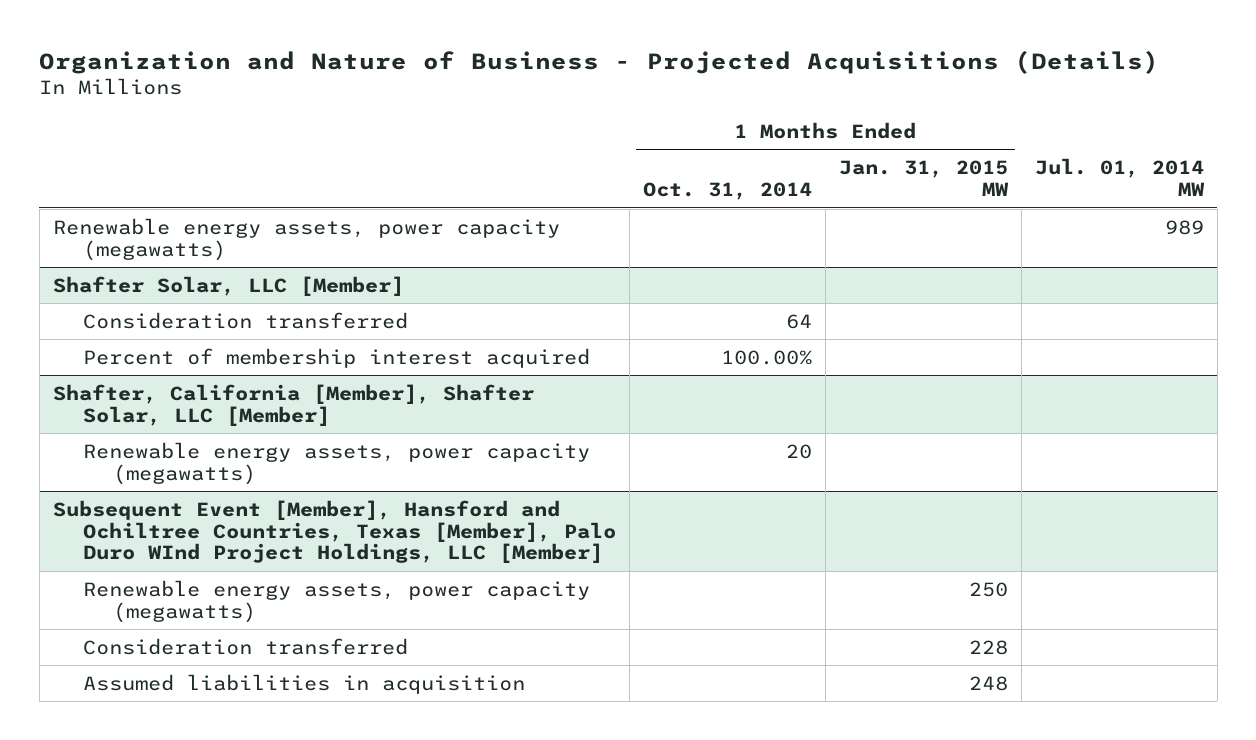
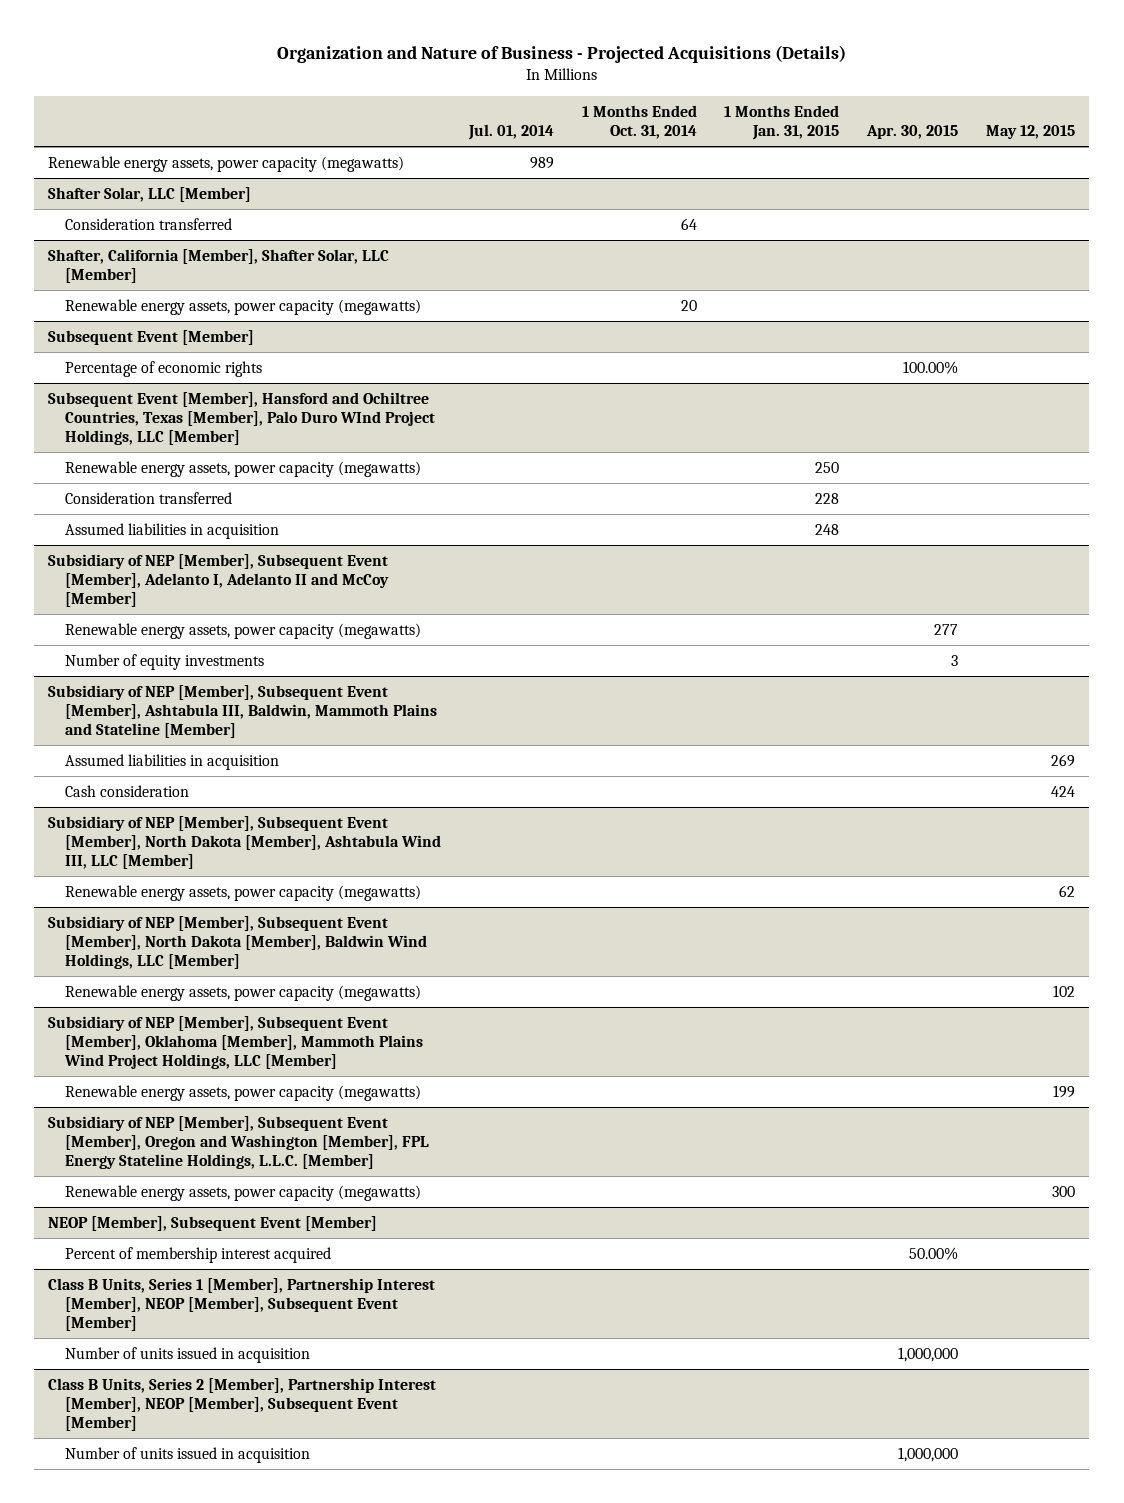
- | 1 Months Ended Oct. 31, 2014 | 1 Months Ended Jan. 31, 2015 MW | Jul. 01, 2014 MW
+ | Jul. 01, 2014 | 1 Months Ended Oct. 31, 2014 | 1 Months Ended Jan. 31, 2015 | Apr. 30, 2015 | May 12, 2015
@ Shafter Solar, LLC [Member]
- Percent of membership interest acquired | 100.00% | |
+ Subsequent Event [Member]
+ Percentage of economic rights | | | | 100.00% |
+ Subsidiary of NEP [Member], Subsequent Event [Member], Adelanto I, Adelanto II and McCoy [Member]
+ Renewable energy assets, power capacity (megawatts) | | | | 277 |
+ Number of equity investments | | | | 3 |
+ Subsidiary of NEP [Member], Subsequent Event [Member], Ashtabula III, Baldwin, Mammoth Plains and Stateline [Member]
+ Assumed liabilities in acquisition | | | | | 269
+ Cash consideration | | | | | 424
+ Subsidiary of NEP [Member], Subsequent Event [Member], North Dakota [Member], Ashtabula Wind III, LLC [Member]
+ Renewable energy assets, power capacity (megawatts) | | | | | 62
+ Subsidiary of NEP [Member], Subsequent Event [Member], North Dakota [Member], Baldwin Wind Holdings, LLC [Member]
+ Renewable energy assets, power capacity (megawatts) | | | | | 102
+ Subsidiary of NEP [Member], Subsequent Event [Member], Oklahoma [Member], Mammoth Plains Wind Project Holdings, LLC [Member]
+ Renewable energy assets, power capacity (megawatts) | | | | | 199
+ Subsidiary of NEP [Member], Subsequent Event [Member], Oregon and Washington [Member], FPL Energy Stateline Holdings, L.L.C. [Member]
+ Renewable energy assets, power capacity (megawatts) | | | | | 300
+ NEOP [Member], Subsequent Event [Member]
+ Percent of membership interest acquired | | | | 50.00% |
+ Class B Units, Series 1 [Member], Partnership Interest [Member], NEOP [Member], Subsequent Event [Member]
+ Number of units issued in acquisition | | | | 1,000,000 |
+ Class B Units, Series 2 [Member], Partnership Interest [Member], NEOP [Member], Subsequent Event [Member]
+ Number of units issued in acquisition | | | | 1,000,000 |

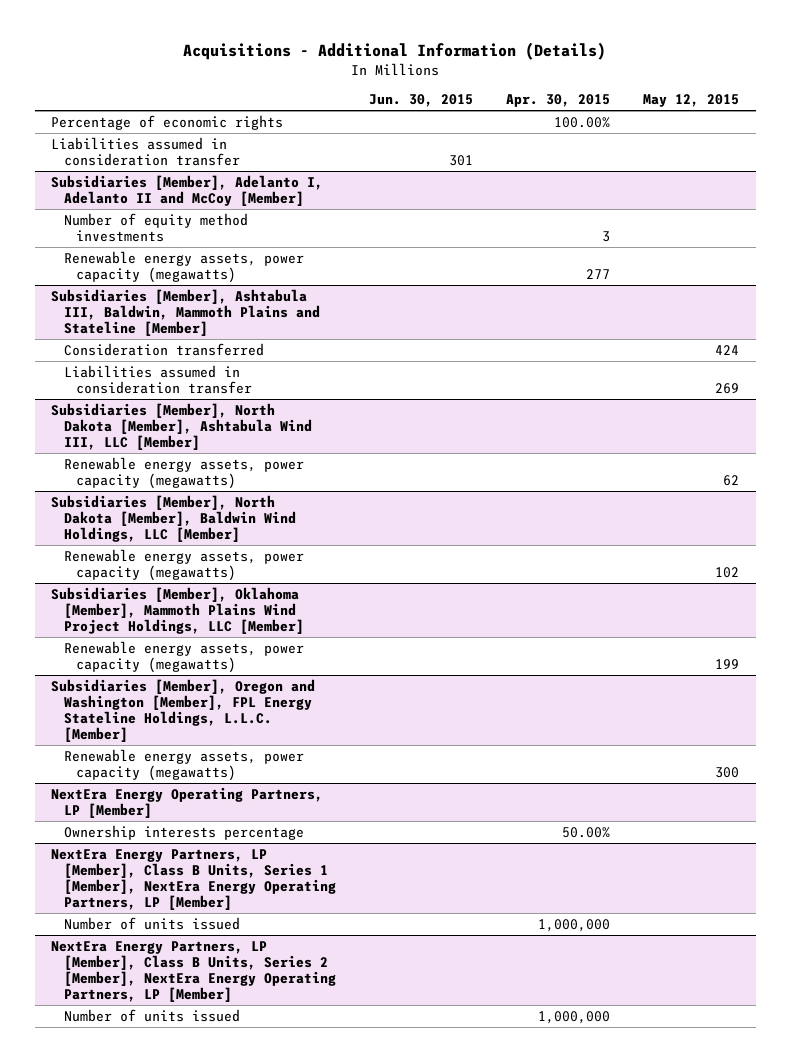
- Organization and Nature of Business - Projected Acquisitions (Details)
+ Acquisitions - Additional Information (Details)
- | Jul. 01, 2014 | 1 Months Ended Oct. 31, 2014 | 1 Months Ended Jan. 31, 2015 | Apr. 30, 2015 | May 12, 2015
+ | Jun. 30, 2015 | Apr. 30, 2015 | May 12, 2015
- Renewable energy assets, power capacity (megawatts) | 989 | | | |
- Shafter Solar, LLC [Member]
- Consideration transferred | | 64 | | |
- Shafter, California [Member], Shafter Solar, LLC [Member]
- Renewable energy assets, power capacity (megawatts) | | 20 | | |
- Subsequent Event [Member]
- Percentage of economic rights | | | | 100.00% |
- Subsequent Event [Member], Hansford and Ochiltree Countries, Texas [Member], Palo Duro WInd Project Holdings, LLC [Member]
- Renewable energy assets, power capacity (megawatts) | | | 250 | |
- Consideration transferred | | | 228 | |
- Assumed liabilities in acquisition | | | 248 | |
- Subsidiary of NEP [Member], Subsequent Event [Member], Adelanto I, Adelanto II and McCoy [Member]
+ Percentage of economic rights | | 100.00% |
+ Liabilities assumed in consideration transfer | 301 | |
+ Subsidiaries [Member], Adelanto I, Adelanto II and McCoy [Member]
+ Number of equity method investments | | 3 |
- Number of equity investments | | | | 3 |
- Subsidiary of NEP [Member], Subsequent Event [Member], Ashtabula III, Baldwin, Mammoth Plains and Stateline [Member]
- Assumed liabilities in acquisition | | | | | 269
- Cash consideration | | | | | 424
- Subsidiary of NEP [Member], Subsequent Event [Member], North Dakota [Member], Ashtabula Wind III, LLC [Member]
+ Subsidiaries [Member], Ashtabula III, Baldwin, Mammoth Plains and Stateline [Member]
+ Consideration transferred | | | 424
+ Liabilities assumed in consideration transfer | | | 269
+ Subsidiaries [Member], North Dakota [Member], Ashtabula Wind III, LLC [Member]
- Subsidiary of NEP [Member], Subsequent Event [Member], North Dakota [Member], Baldwin Wind Holdings, LLC [Member]
+ Subsidiaries [Member], North Dakota [Member], Baldwin Wind Holdings, LLC [Member]
- Subsidiary of NEP [Member], Subsequent Event [Member], Oklahoma [Member], Mammoth Plains Wind Project Holdings, LLC [Member]
+ Subsidiaries [Member], Oklahoma [Member], Mammoth Plains Wind Project Holdings, LLC [Member]
- Subsidiary of NEP [Member], Subsequent Event [Member], Oregon and Washington [Member], FPL Energy Stateline Holdings, L.L.C. [Member]
+ Subsidiaries [Member], Oregon and Washington [Member], FPL Energy Stateline Holdings, L.L.C. [Member]
- NEOP [Member], Subsequent Event [Member]
- Percent of membership interest acquired | | | | 50.00% |
- Class B Units, Series 1 [Member], Partnership Interest [Member], NEOP [Member], Subsequent Event [Member]
- Number of units issued in acquisition | | | | 1,000,000 |
- Class B Units, Series 2 [Member], Partnership Interest [Member], NEOP [Member], Subsequent Event [Member]
- Number of units issued in acquisition | | | | 1,000,000 |
+ NextEra Energy Operating Partners, LP [Member]
+ Ownership interests percentage | | 50.00% |
+ NextEra Energy Partners, LP [Member], Class B Units, Series 1 [Member], NextEra Energy Operating Partners, LP [Member]
+ Number of units issued | | 1,000,000 |
+ NextEra Energy Partners, LP [Member], Class B Units, Series 2 [Member], NextEra Energy Operating Partners, LP [Member]
+ Number of units issued | | 1,000,000 |

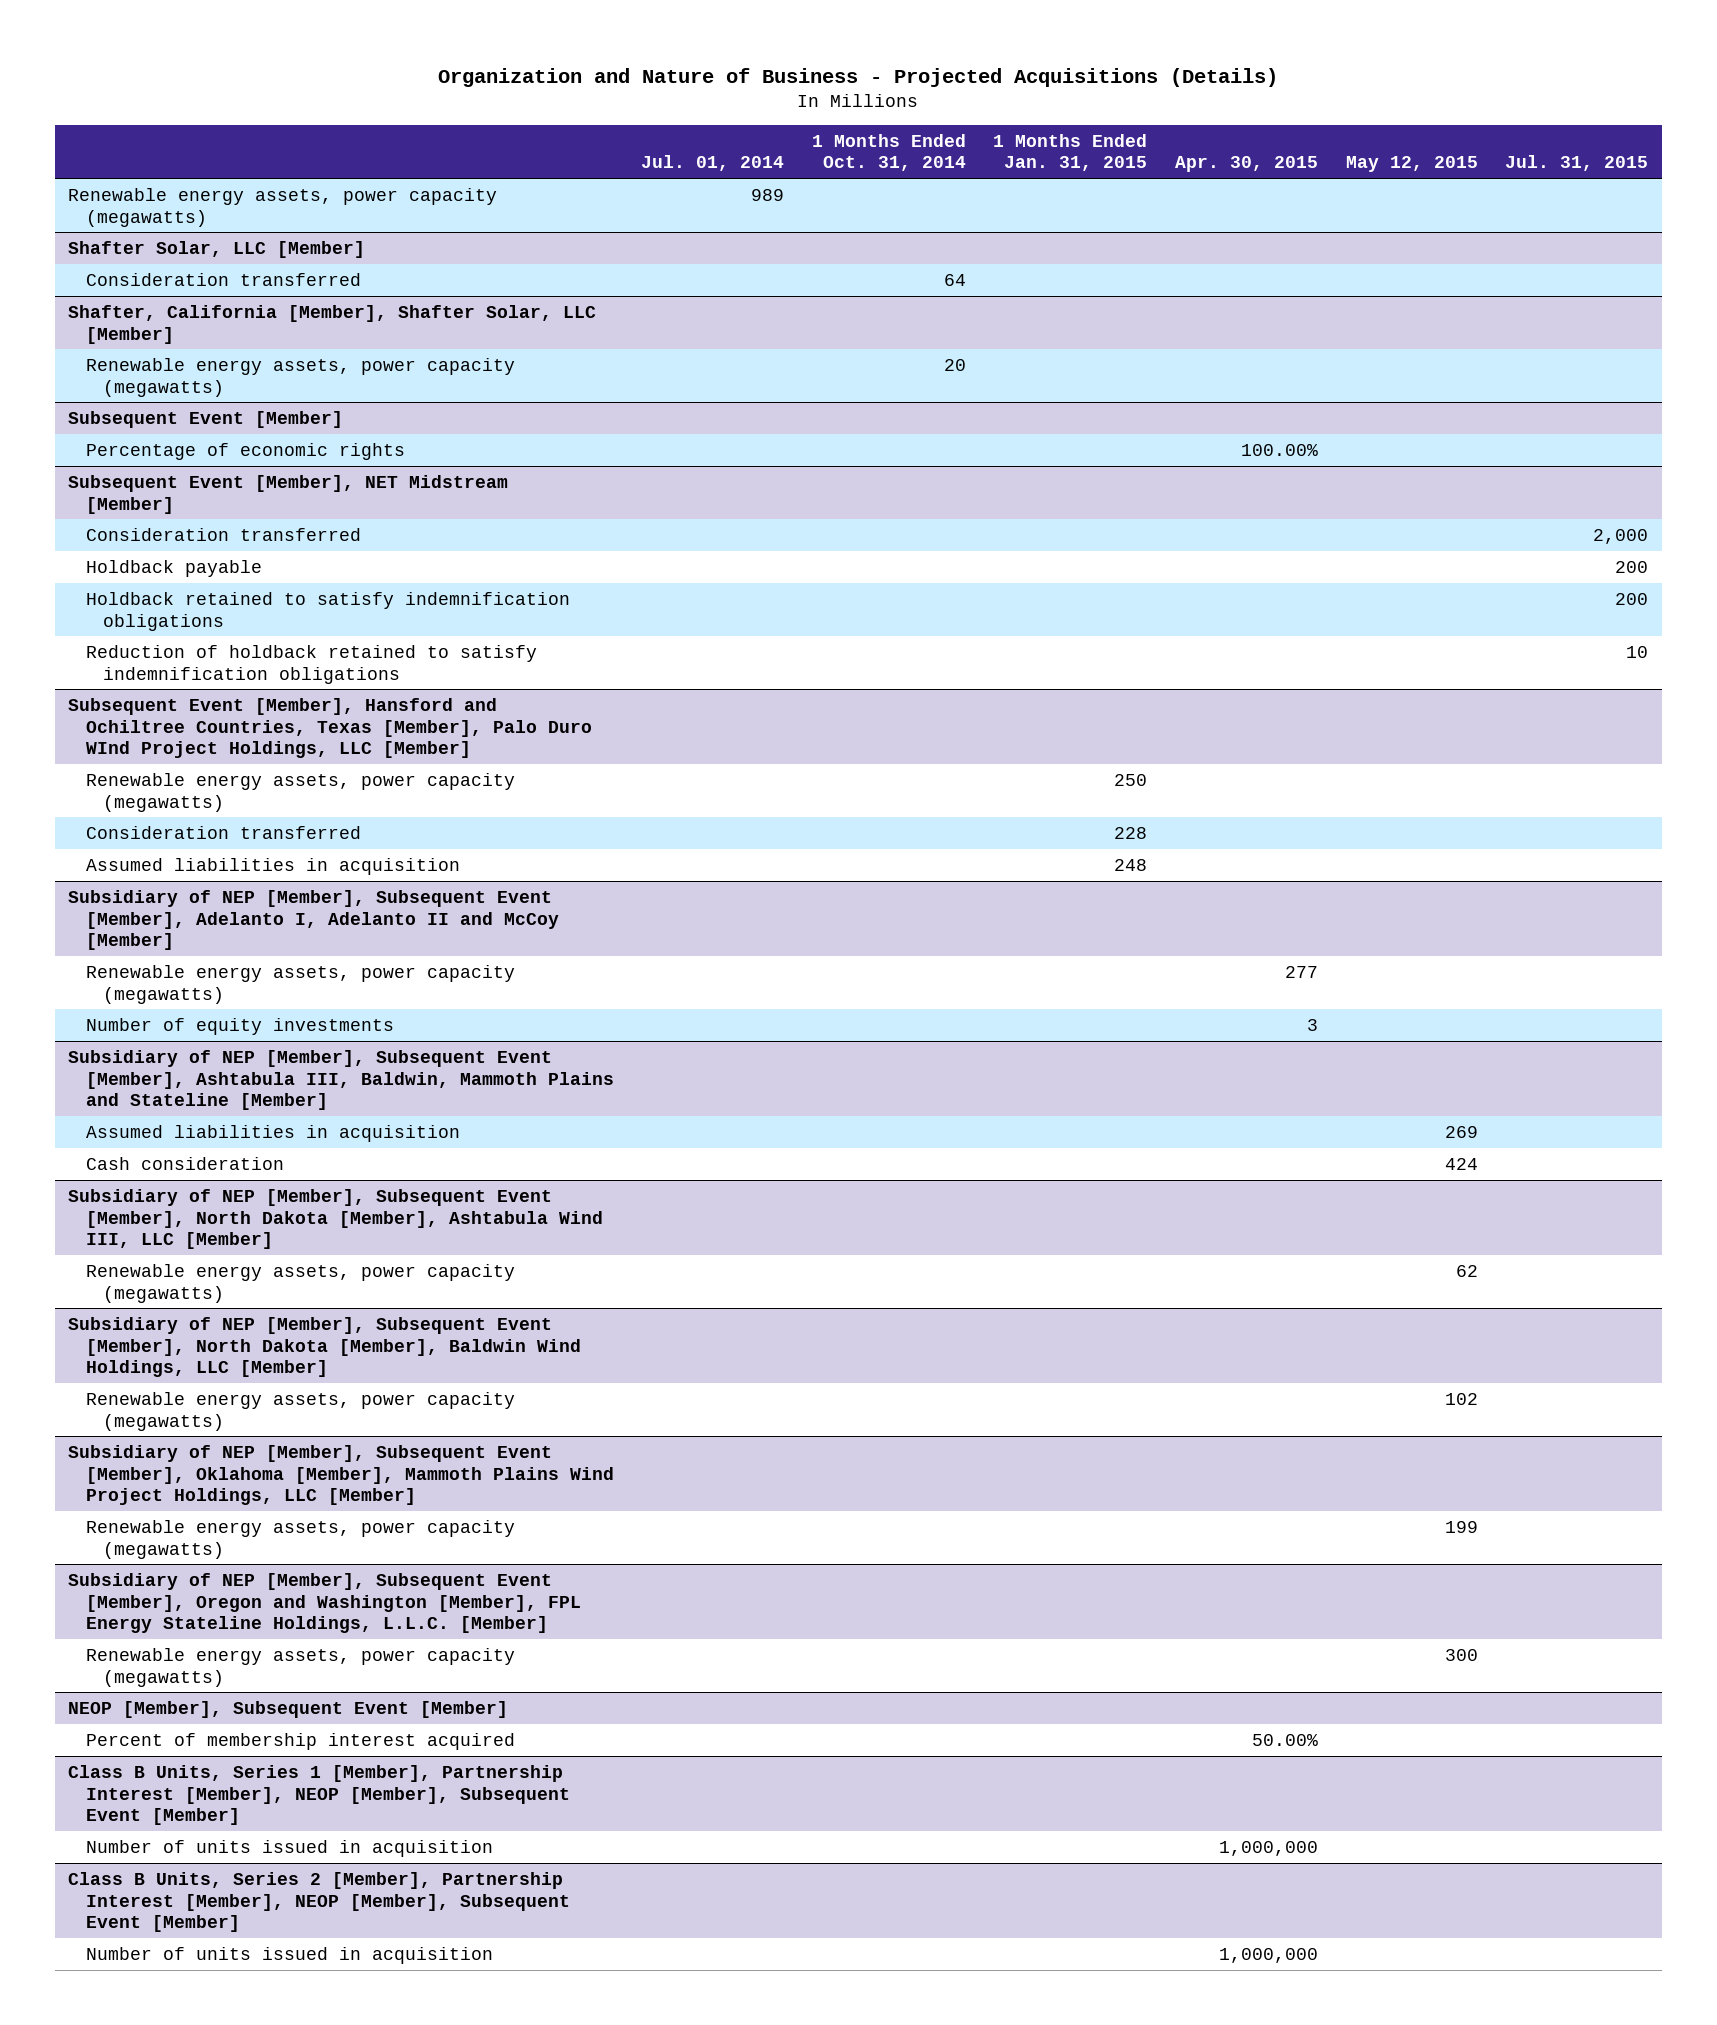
- Acquisitions - Additional Information (Details)
+ Organization and Nature of Business - Projected Acquisitions (Details)
- | Jun. 30, 2015 | Apr. 30, 2015 | May 12, 2015
+ | Jul. 01, 2014 | 1 Months Ended Oct. 31, 2014 | 1 Months Ended Jan. 31, 2015 | Apr. 30, 2015 | May 12, 2015 | Jul. 31, 2015
- Percentage of economic rights | | 100.00% |
- Liabilities assumed in consideration transfer | 301 | |
- Subsidiaries [Member], Adelanto I, Adelanto II and McCoy [Member]
- Number of equity method investments | | 3 |
+ Renewable energy assets, power capacity (megawatts) | 989 | | | | |
+ Shafter Solar, LLC [Member]
+ Consideration transferred | | 64 | | | |
+ Shafter, California [Member], Shafter Solar, LLC [Member]
+ Renewable energy assets, power capacity (megawatts) | | 20 | | | |
+ Subsequent Event [Member]
+ Percentage of economic rights | | | | 100.00% | |
+ Subsequent Event [Member], NET Midstream [Member]
+ Consideration transferred | | | | | | 2,000
+ Holdback payable | | | | | | 200
+ Holdback retained to satisfy indemnification obligations | | | | | | 200
+ Reduction of holdback retained to satisfy indemnification obligations | | | | | | 10
+ Subsequent Event [Member], Hansford and Ochiltree Countries, Texas [Member], Palo Duro WInd Project Holdings, LLC [Member]
+ Renewable energy assets, power capacity (megawatts) | | | 250 | | |
+ Consideration transferred | | | 228 | | |
+ Assumed liabilities in acquisition | | | 248 | | |
+ Subsidiary of NEP [Member], Subsequent Event [Member], Adelanto I, Adelanto II and McCoy [Member]
- Subsidiaries [Member], Ashtabula III, Baldwin, Mammoth Plains and Stateline [Member]
- Consideration transferred | | | 424
- Liabilities assumed in consideration transfer | | | 269
- Subsidiaries [Member], North Dakota [Member], Ashtabula Wind III, LLC [Member]
+ Number of equity investments | | | | 3 | |
+ Subsidiary of NEP [Member], Subsequent Event [Member], Ashtabula III, Baldwin, Mammoth Plains and Stateline [Member]
+ Assumed liabilities in acquisition | | | | | 269 |
+ Cash consideration | | | | | 424 |
+ Subsidiary of NEP [Member], Subsequent Event [Member], North Dakota [Member], Ashtabula Wind III, LLC [Member]
- Subsidiaries [Member], North Dakota [Member], Baldwin Wind Holdings, LLC [Member]
+ Subsidiary of NEP [Member], Subsequent Event [Member], North Dakota [Member], Baldwin Wind Holdings, LLC [Member]
- Subsidiaries [Member], Oklahoma [Member], Mammoth Plains Wind Project Holdings, LLC [Member]
+ Subsidiary of NEP [Member], Subsequent Event [Member], Oklahoma [Member], Mammoth Plains Wind Project Holdings, LLC [Member]
- Subsidiaries [Member], Oregon and Washington [Member], FPL Energy Stateline Holdings, L.L.C. [Member]
+ Subsidiary of NEP [Member], Subsequent Event [Member], Oregon and Washington [Member], FPL Energy Stateline Holdings, L.L.C. [Member]
- NextEra Energy Operating Partners, LP [Member]
- Ownership interests percentage | | 50.00% |
- NextEra Energy Partners, LP [Member], Class B Units, Series 1 [Member], NextEra Energy Operating Partners, LP [Member]
- Number of units issued | | 1,000,000 |
- NextEra Energy Partners, LP [Member], Class B Units, Series 2 [Member], NextEra Energy Operating Partners, LP [Member]
- Number of units issued | | 1,000,000 |
+ NEOP [Member], Subsequent Event [Member]
+ Percent of membership interest acquired | | | | 50.00% | |
+ Class B Units, Series 1 [Member], Partnership Interest [Member], NEOP [Member], Subsequent Event [Member]
+ Number of units issued in acquisition | | | | 1,000,000 | |
+ Class B Units, Series 2 [Member], Partnership Interest [Member], NEOP [Member], Subsequent Event [Member]
+ Number of units issued in acquisition | | | | 1,000,000 | |

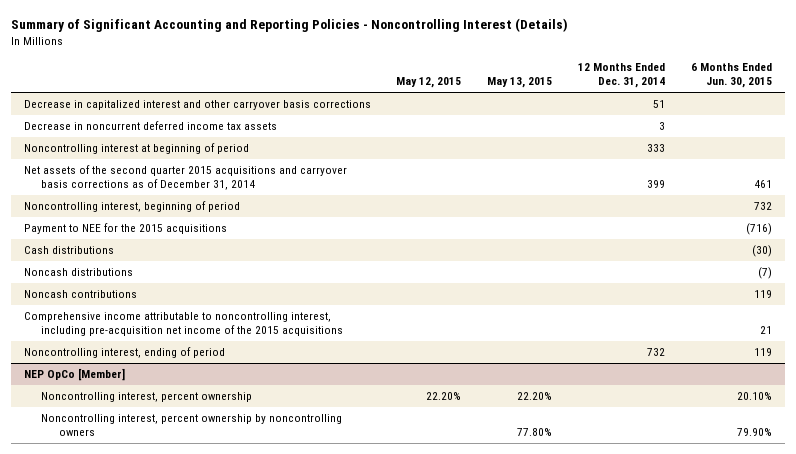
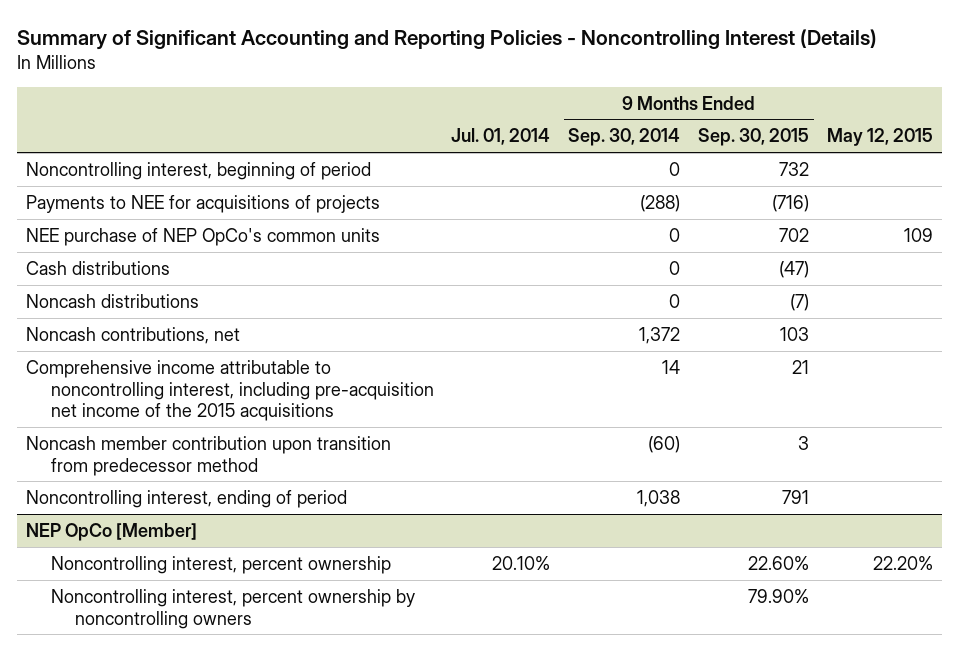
- | May 12, 2015 | May 13, 2015 | 12 Months Ended Dec. 31, 2014 | 6 Months Ended Jun. 30, 2015
+ | Jul. 01, 2014 | 9 Months Ended Sep. 30, 2014 | 9 Months Ended Sep. 30, 2015 | May 12, 2015
- Decrease in capitalized interest and other carryover basis corrections | | | 51 |
- Decrease in noncurrent deferred income tax assets | | | 3 |
- Noncontrolling interest at beginning of period | | | 333 |
- Net assets of the second quarter 2015 acquisitions and carryover basis corrections as of December 31, 2014 | | | 399 | 461
- Payment to NEE for the 2015 acquisitions | | | | (716)
+ Payments to NEE for acquisitions of projects | | (288) | (716) |
+ NEE purchase of NEP OpCo's common units | | 0 | 702 | 109
- Noncash contributions | | | | 119
+ Noncash contributions, net | | 1,372 | 103 |
+ Noncash member contribution upon transition from predecessor method | | (60) | 3 |

